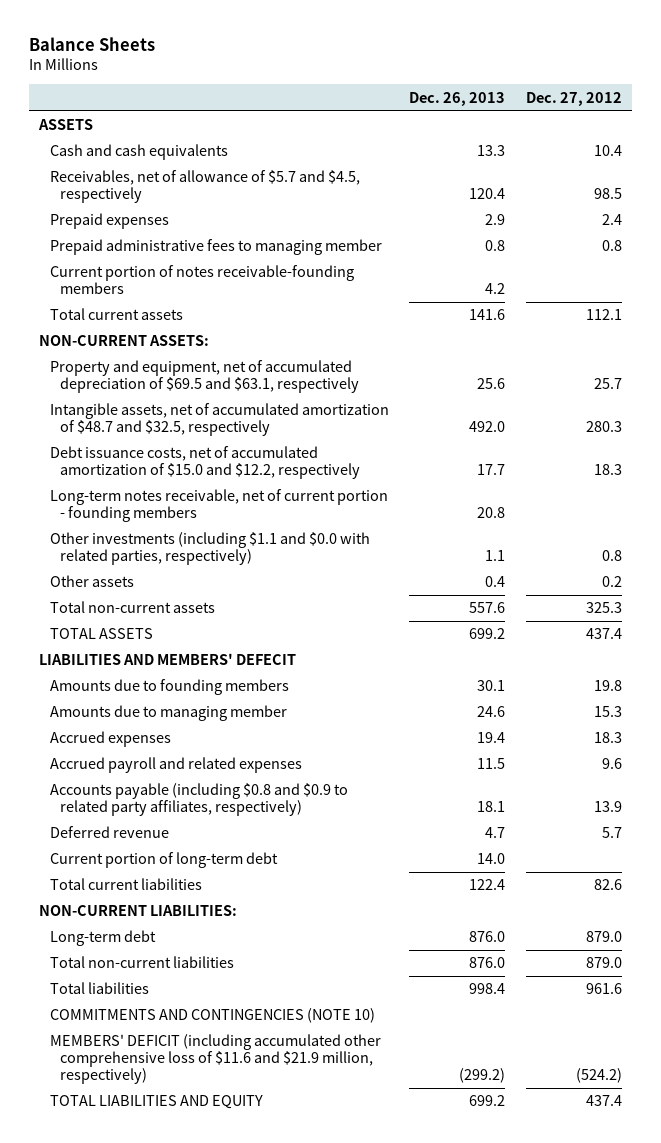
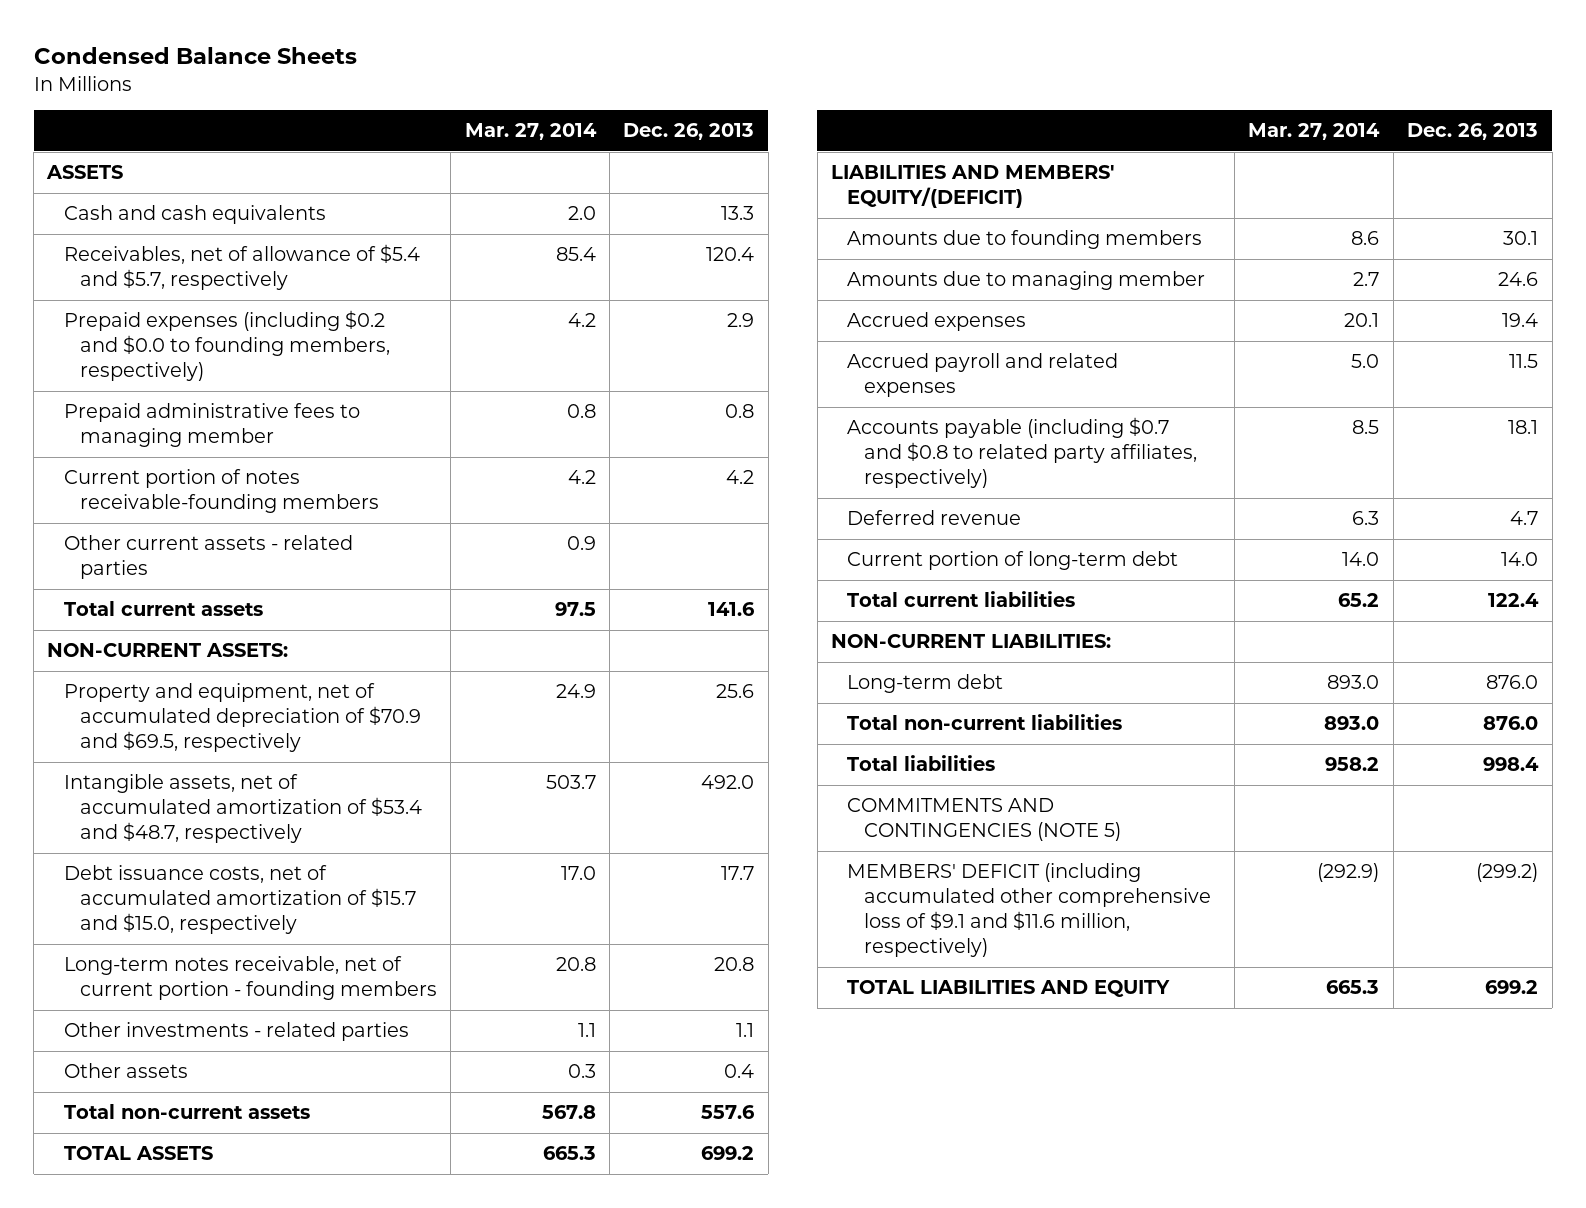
- Balance Sheets
+ Condensed Balance Sheets
- | Dec. 26, 2013 | Dec. 27, 2012
+ | Mar. 27, 2014 | Dec. 26, 2013
- Receivables, net of allowance of $5.7 and $4.5, respectively | 120.4 | 98.5
- Prepaid expenses | 2.9 | 2.4
+ Receivables, net of allowance of $5.4 and $5.7, respectively | 85.4 | 120.4
+ Prepaid expenses (including $0.2 and $0.0 to founding members, respectively) | 4.2 | 2.9
+ Other current assets - related parties | 0.9 |
- Property and equipment, net of accumulated depreciation of $69.5 and $63.1, respectively | 25.6 | 25.7
- Intangible assets, net of accumulated amortization of $48.7 and $32.5, respectively | 492.0 | 280.3
- Debt issuance costs, net of accumulated amortization of $15.0 and $12.2, respectively | 17.7 | 18.3
+ Property and equipment, net of accumulated depreciation of $70.9 and $69.5, respectively | 24.9 | 25.6
+ Intangible assets, net of accumulated amortization of $53.4 and $48.7, respectively | 503.7 | 492.0
+ Debt issuance costs, net of accumulated amortization of $15.7 and $15.0, respectively | 17.0 | 17.7
- Other investments (including $1.1 and $0.0 with related parties, respectively) | 1.1 | 0.8
+ Other investments - related parties | 1.1 | 1.1
- LIABILITIES AND MEMBERS' DEFECIT
+ LIABILITIES AND MEMBERS' EQUITY/(DEFICIT)
- Accounts payable (including $0.8 and $0.9 to related party affiliates, respectively) | 18.1 | 13.9
+ Accounts payable (including $0.7 and $0.8 to related party affiliates, respectively) | 8.5 | 18.1
- COMMITMENTS AND CONTINGENCIES (NOTE 10)
- MEMBERS' DEFICIT (including accumulated other comprehensive loss of $11.6 and $21.9 million, respectively) | (299.2) | (524.2)
+ COMMITMENTS AND CONTINGENCIES (NOTE 5)
+ MEMBERS' DEFICIT (including accumulated other comprehensive loss of $9.1 and $11.6 million, respectively) | (292.9) | (299.2)

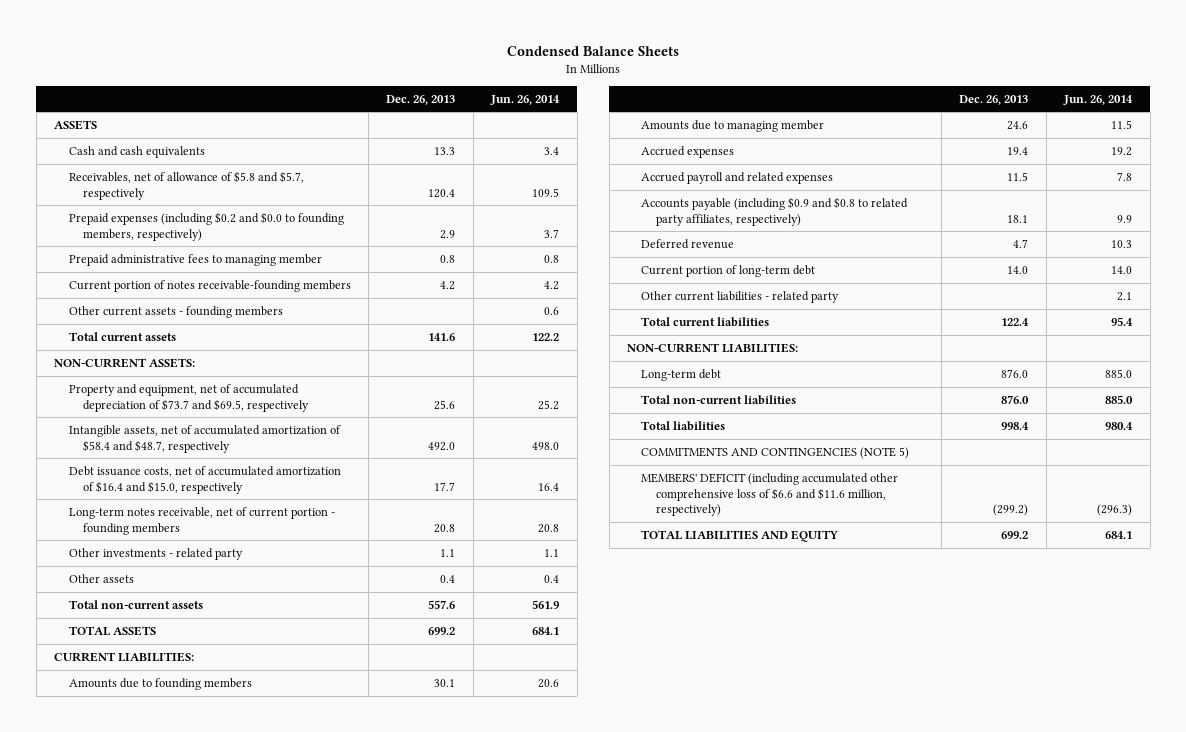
- | Mar. 27, 2014 | Dec. 26, 2013
+ | Dec. 26, 2013 | Jun. 26, 2014
- Receivables, net of allowance of $5.4 and $5.7, respectively | 85.4 | 120.4
+ Receivables, net of allowance of $5.8 and $5.7, respectively | 120.4 | 109.5
- Other current assets - related parties | 0.9 |
+ Other current assets - founding members | | 0.6
- Property and equipment, net of accumulated depreciation of $70.9 and $69.5, respectively | 24.9 | 25.6
- Intangible assets, net of accumulated amortization of $53.4 and $48.7, respectively | 503.7 | 492.0
- Debt issuance costs, net of accumulated amortization of $15.7 and $15.0, respectively | 17.0 | 17.7
+ Property and equipment, net of accumulated depreciation of $73.7 and $69.5, respectively | 25.6 | 25.2
+ Intangible assets, net of accumulated amortization of $58.4 and $48.7, respectively | 492.0 | 498.0
+ Debt issuance costs, net of accumulated amortization of $16.4 and $15.0, respectively | 17.7 | 16.4
- Other investments - related parties | 1.1 | 1.1
+ Other investments - related party | 1.1 | 1.1
- LIABILITIES AND MEMBERS' EQUITY/(DEFICIT)
+ CURRENT LIABILITIES:
- Accounts payable (including $0.7 and $0.8 to related party affiliates, respectively) | 8.5 | 18.1
+ Accounts payable (including $0.9 and $0.8 to related party affiliates, respectively) | 18.1 | 9.9
+ Other current liabilities - related party | | 2.1
- MEMBERS' DEFICIT (including accumulated other comprehensive loss of $9.1 and $11.6 million, respectively) | (292.9) | (299.2)
+ MEMBERS' DEFICIT (including accumulated other comprehensive loss of $6.6 and $11.6 million, respectively) | (299.2) | (296.3)

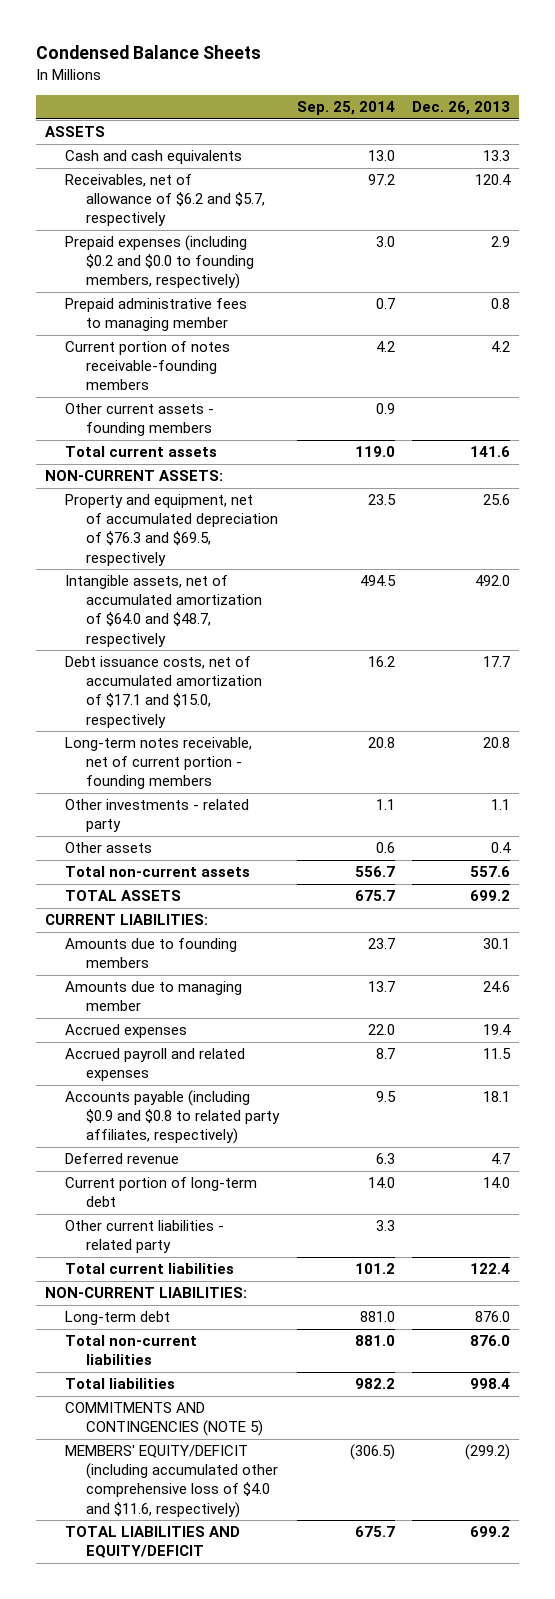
- | Dec. 26, 2013 | Jun. 26, 2014
+ | Sep. 25, 2014 | Dec. 26, 2013
- Receivables, net of allowance of $5.8 and $5.7, respectively | 120.4 | 109.5
+ Receivables, net of allowance of $6.2 and $5.7, respectively | 97.2 | 120.4
- Property and equipment, net of accumulated depreciation of $73.7 and $69.5, respectively | 25.6 | 25.2
- Intangible assets, net of accumulated amortization of $58.4 and $48.7, respectively | 492.0 | 498.0
- Debt issuance costs, net of accumulated amortization of $16.4 and $15.0, respectively | 17.7 | 16.4
+ Property and equipment, net of accumulated depreciation of $76.3 and $69.5, respectively | 23.5 | 25.6
+ Intangible assets, net of accumulated amortization of $64.0 and $48.7, respectively | 494.5 | 492.0
+ Debt issuance costs, net of accumulated amortization of $17.1 and $15.0, respectively | 16.2 | 17.7
- MEMBERS' DEFICIT (including accumulated other comprehensive loss of $6.6 and $11.6 million, respectively) | (299.2) | (296.3)
- TOTAL LIABILITIES AND EQUITY | 699.2 | 684.1
+ MEMBERS' EQUITY/DEFICIT (including accumulated other comprehensive loss of $4.0 and $11.6, respectively) | (306.5) | (299.2)
+ TOTAL LIABILITIES AND EQUITY/DEFICIT | 675.7 | 699.2

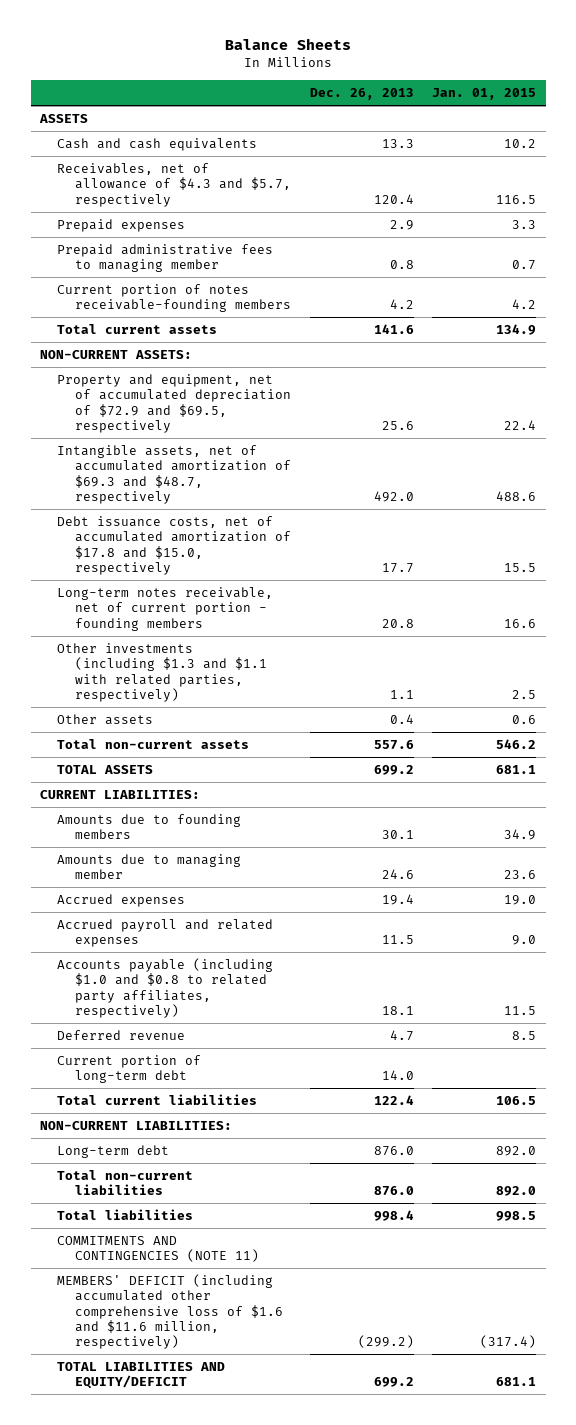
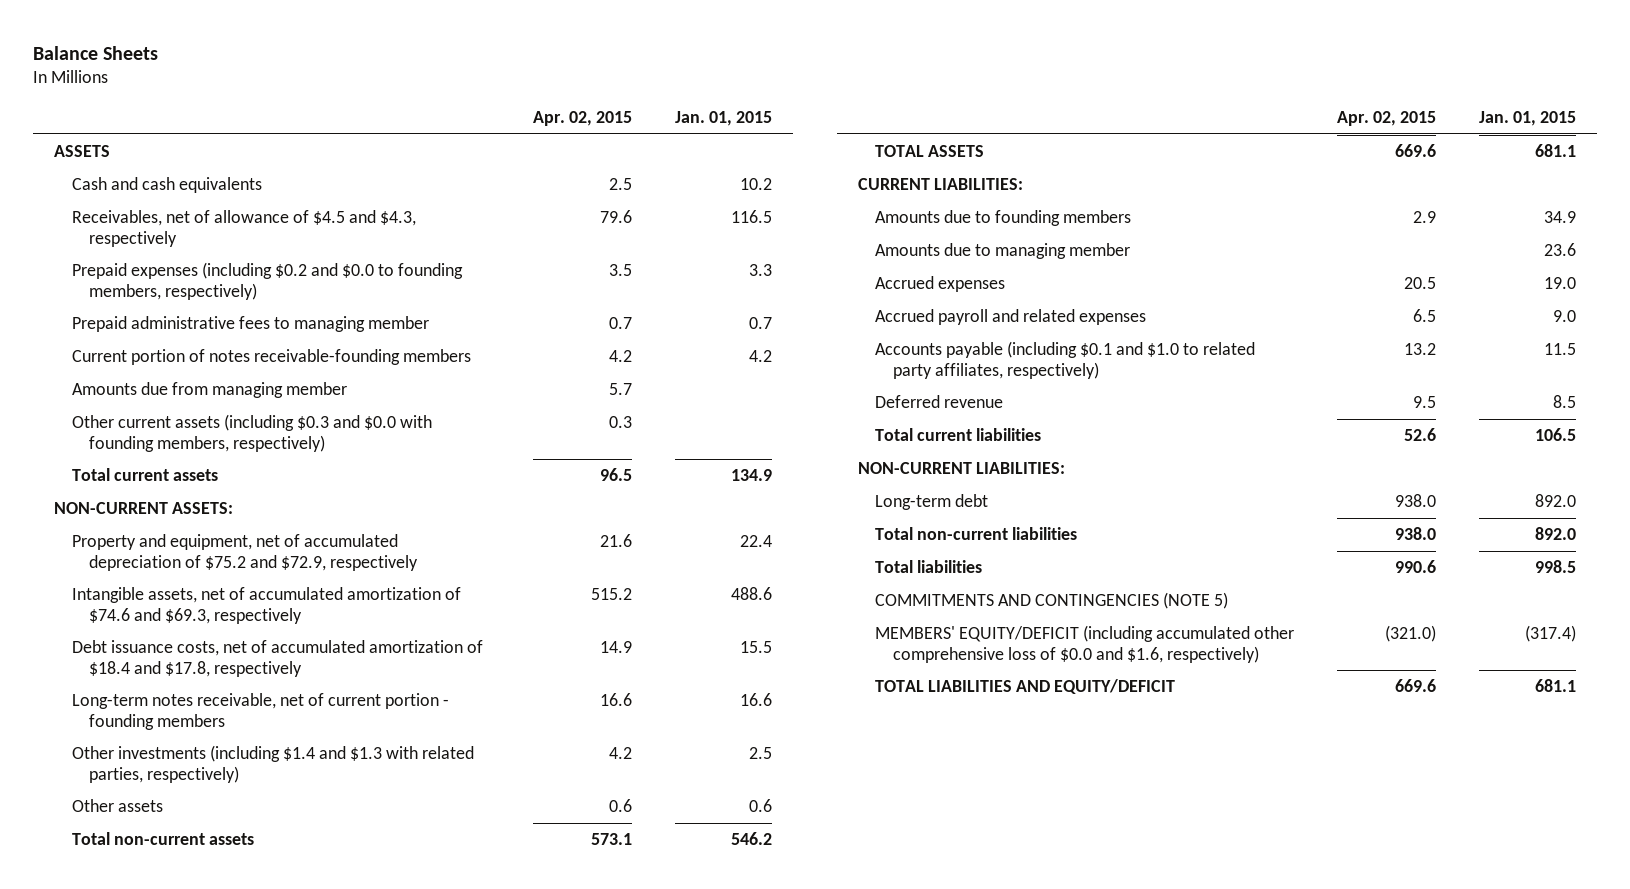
- | Dec. 26, 2013 | Jan. 01, 2015
+ | Apr. 02, 2015 | Jan. 01, 2015
- Receivables, net of allowance of $4.3 and $5.7, respectively | 120.4 | 116.5
- Prepaid expenses | 2.9 | 3.3
+ Receivables, net of allowance of $4.5 and $4.3, respectively | 79.6 | 116.5
+ Prepaid expenses (including $0.2 and $0.0 to founding members, respectively) | 3.5 | 3.3
+ Amounts due from managing member | 5.7 |
+ Other current assets (including $0.3 and $0.0 with founding members, respectively) | 0.3 |
- Property and equipment, net of accumulated depreciation of $72.9 and $69.5, respectively | 25.6 | 22.4
- Intangible assets, net of accumulated amortization of $69.3 and $48.7, respectively | 492.0 | 488.6
- Debt issuance costs, net of accumulated amortization of $17.8 and $15.0, respectively | 17.7 | 15.5
+ Property and equipment, net of accumulated depreciation of $75.2 and $72.9, respectively | 21.6 | 22.4
+ Intangible assets, net of accumulated amortization of $74.6 and $69.3, respectively | 515.2 | 488.6
+ Debt issuance costs, net of accumulated amortization of $18.4 and $17.8, respectively | 14.9 | 15.5
- Other investments (including $1.3 and $1.1 with related parties, respectively) | 1.1 | 2.5
+ Other investments (including $1.4 and $1.3 with related parties, respectively) | 4.2 | 2.5
- Accounts payable (including $1.0 and $0.8 to related party affiliates, respectively) | 18.1 | 11.5
+ Accounts payable (including $0.1 and $1.0 to related party affiliates, respectively) | 13.2 | 11.5
- Current portion of long-term debt | 14.0 |
- COMMITMENTS AND CONTINGENCIES (NOTE 11)
- MEMBERS' DEFICIT (including accumulated other comprehensive loss of $1.6 and $11.6 million, respectively) | (299.2) | (317.4)
+ COMMITMENTS AND CONTINGENCIES (NOTE 5)
+ MEMBERS' EQUITY/DEFICIT (including accumulated other comprehensive loss of $0.0 and $1.6, respectively) | (321.0) | (317.4)

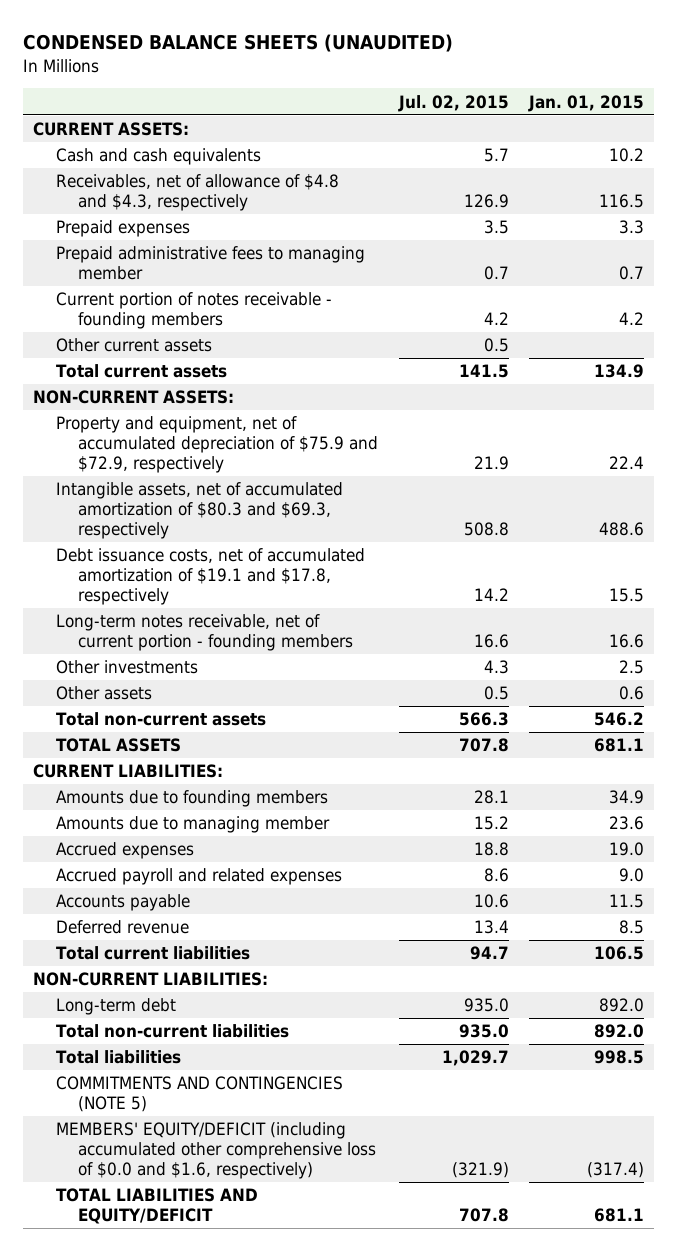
- Balance Sheets
+ CONDENSED BALANCE SHEETS (UNAUDITED)
- | Apr. 02, 2015 | Jan. 01, 2015
+ | Jul. 02, 2015 | Jan. 01, 2015
- ASSETS
+ CURRENT ASSETS:
- Receivables, net of allowance of $4.5 and $4.3, respectively | 79.6 | 116.5
- Prepaid expenses (including $0.2 and $0.0 to founding members, respectively) | 3.5 | 3.3
+ Receivables, net of allowance of $4.8 and $4.3, respectively | 126.9 | 116.5
+ Prepaid expenses | 3.5 | 3.3
- Current portion of notes receivable-founding members | 4.2 | 4.2
- Amounts due from managing member | 5.7 |
- Other current assets (including $0.3 and $0.0 with founding members, respectively) | 0.3 |
+ Current portion of notes receivable - founding members | 4.2 | 4.2
+ Other current assets | 0.5 |
- Property and equipment, net of accumulated depreciation of $75.2 and $72.9, respectively | 21.6 | 22.4
- Intangible assets, net of accumulated amortization of $74.6 and $69.3, respectively | 515.2 | 488.6
- Debt issuance costs, net of accumulated amortization of $18.4 and $17.8, respectively | 14.9 | 15.5
+ Property and equipment, net of accumulated depreciation of $75.9 and $72.9, respectively | 21.9 | 22.4
+ Intangible assets, net of accumulated amortization of $80.3 and $69.3, respectively | 508.8 | 488.6
+ Debt issuance costs, net of accumulated amortization of $19.1 and $17.8, respectively | 14.2 | 15.5
- Other investments (including $1.4 and $1.3 with related parties, respectively) | 4.2 | 2.5
+ Other investments | 4.3 | 2.5
- Accounts payable (including $0.1 and $1.0 to related party affiliates, respectively) | 13.2 | 11.5
+ Accounts payable | 10.6 | 11.5

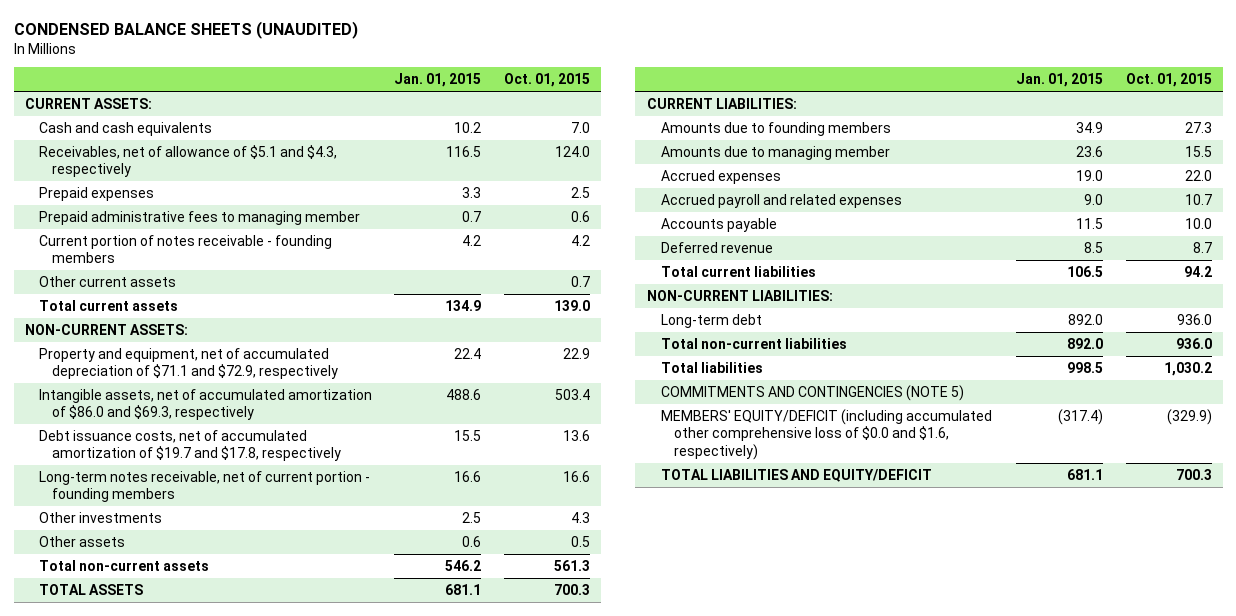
- | Jul. 02, 2015 | Jan. 01, 2015
+ | Jan. 01, 2015 | Oct. 01, 2015
- Receivables, net of allowance of $4.8 and $4.3, respectively | 126.9 | 116.5
+ Receivables, net of allowance of $5.1 and $4.3, respectively | 116.5 | 124.0
- Property and equipment, net of accumulated depreciation of $75.9 and $72.9, respectively | 21.9 | 22.4
- Intangible assets, net of accumulated amortization of $80.3 and $69.3, respectively | 508.8 | 488.6
- Debt issuance costs, net of accumulated amortization of $19.1 and $17.8, respectively | 14.2 | 15.5
+ Property and equipment, net of accumulated depreciation of $71.1 and $72.9, respectively | 22.4 | 22.9
+ Intangible assets, net of accumulated amortization of $86.0 and $69.3, respectively | 488.6 | 503.4
+ Debt issuance costs, net of accumulated amortization of $19.7 and $17.8, respectively | 15.5 | 13.6

